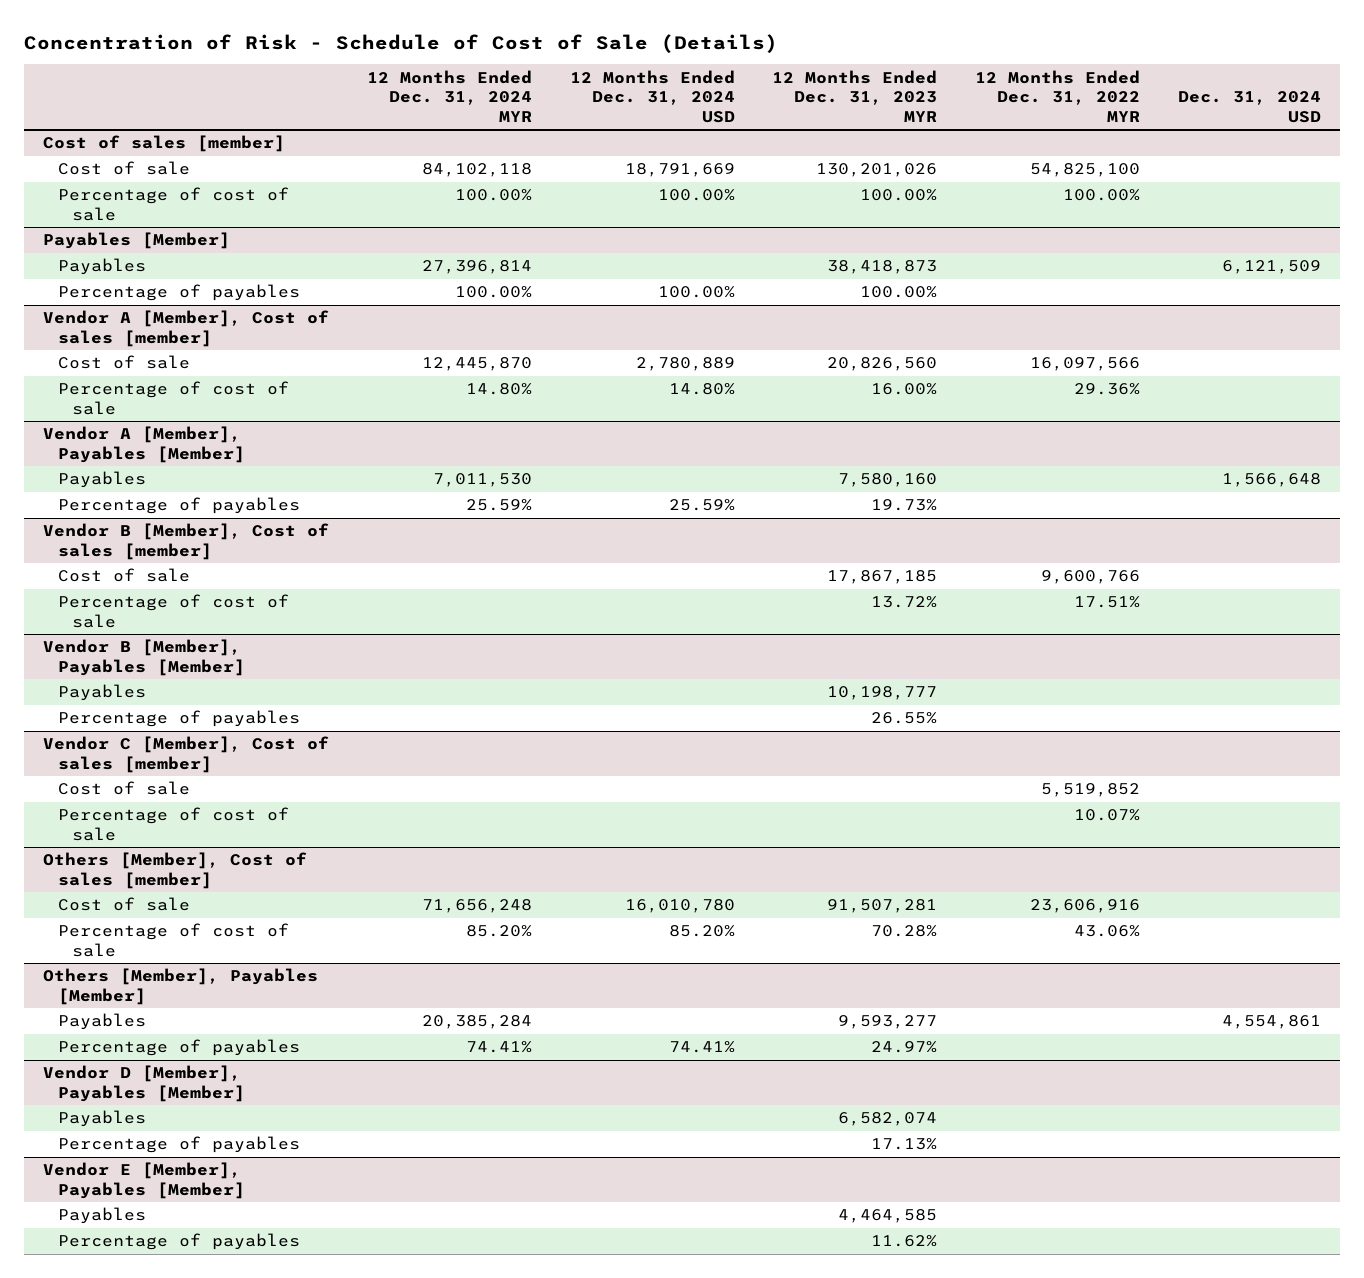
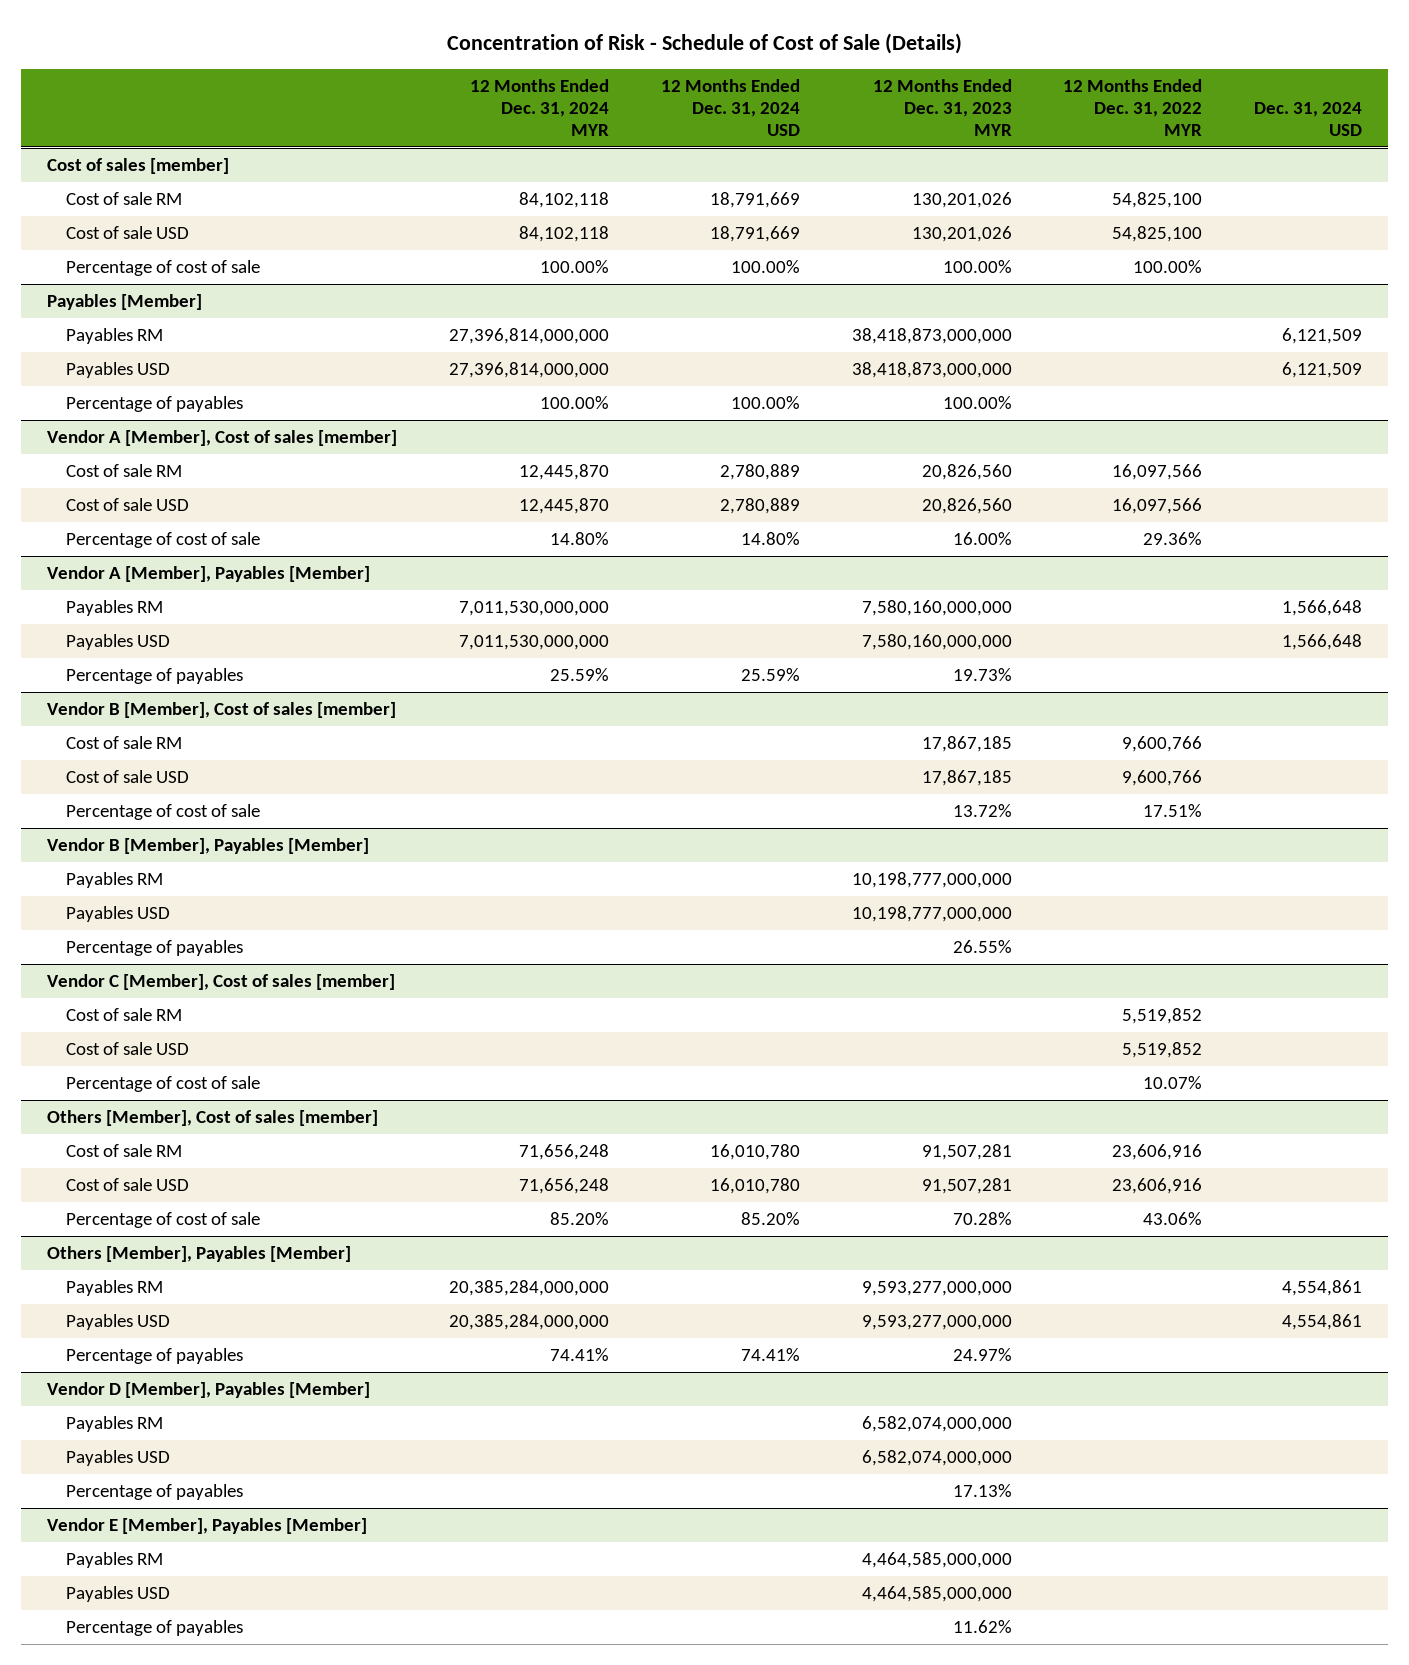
@ Cost of sales [member]
- Cost of sale | 84,102,118 | 18,791,669 | 130,201,026 | 54,825,100 |
+ Cost of sale RM | 84,102,118 | 18,791,669 | 130,201,026 | 54,825,100 |
+ Cost of sale USD | 84,102,118 | 18,791,669 | 130,201,026 | 54,825,100 |
@ Payables [Member]
- Payables | 27,396,814 | | 38,418,873 | | 6,121,509
+ Payables RM | 27,396,814,000,000 | | 38,418,873,000,000 | | 6,121,509
+ Payables USD | 27,396,814,000,000 | | 38,418,873,000,000 | | 6,121,509
@ Vendor A [Member], Cost of sales [member]
- Cost of sale | 12,445,870 | 2,780,889 | 20,826,560 | 16,097,566 |
+ Cost of sale RM | 12,445,870 | 2,780,889 | 20,826,560 | 16,097,566 |
+ Cost of sale USD | 12,445,870 | 2,780,889 | 20,826,560 | 16,097,566 |
@ Vendor A [Member], Payables [Member]
- Payables | 7,011,530 | | 7,580,160 | | 1,566,648
+ Payables RM | 7,011,530,000,000 | | 7,580,160,000,000 | | 1,566,648
+ Payables USD | 7,011,530,000,000 | | 7,580,160,000,000 | | 1,566,648
@ Vendor B [Member], Cost of sales [member]
- Cost of sale | | | 17,867,185 | 9,600,766 |
+ Cost of sale RM | | | 17,867,185 | 9,600,766 |
+ Cost of sale USD | | | 17,867,185 | 9,600,766 |
@ Vendor B [Member], Payables [Member]
- Payables | | | 10,198,777 | |
+ Payables RM | | | 10,198,777,000,000 | |
+ Payables USD | | | 10,198,777,000,000 | |
@ Vendor C [Member], Cost of sales [member]
- Cost of sale | | | | 5,519,852 |
+ Cost of sale RM | | | | 5,519,852 |
+ Cost of sale USD | | | | 5,519,852 |
@ Others [Member], Cost of sales [member]
- Cost of sale | 71,656,248 | 16,010,780 | 91,507,281 | 23,606,916 |
+ Cost of sale RM | 71,656,248 | 16,010,780 | 91,507,281 | 23,606,916 |
+ Cost of sale USD | 71,656,248 | 16,010,780 | 91,507,281 | 23,606,916 |
@ Others [Member], Payables [Member]
- Payables | 20,385,284 | | 9,593,277 | | 4,554,861
+ Payables RM | 20,385,284,000,000 | | 9,593,277,000,000 | | 4,554,861
+ Payables USD | 20,385,284,000,000 | | 9,593,277,000,000 | | 4,554,861
@ Vendor D [Member], Payables [Member]
- Payables | | | 6,582,074 | |
+ Payables RM | | | 6,582,074,000,000 | |
+ Payables USD | | | 6,582,074,000,000 | |
@ Vendor E [Member], Payables [Member]
- Payables | | | 4,464,585 | |
+ Payables RM | | | 4,464,585,000,000 | |
+ Payables USD | | | 4,464,585,000,000 | |

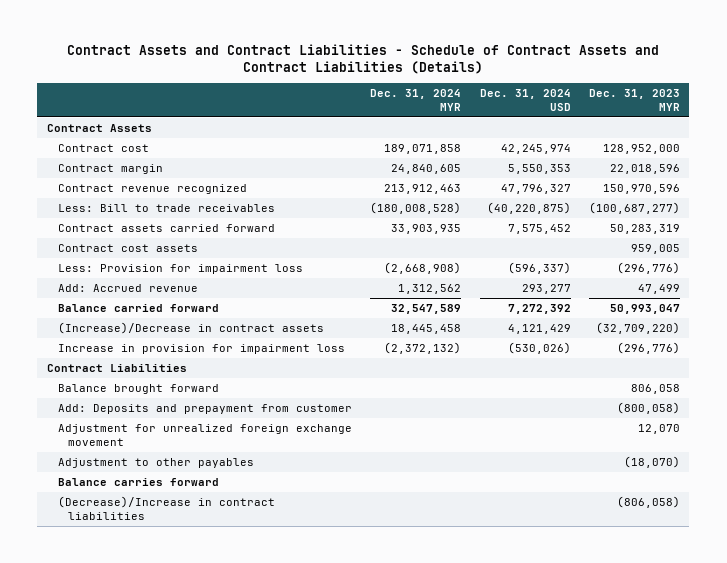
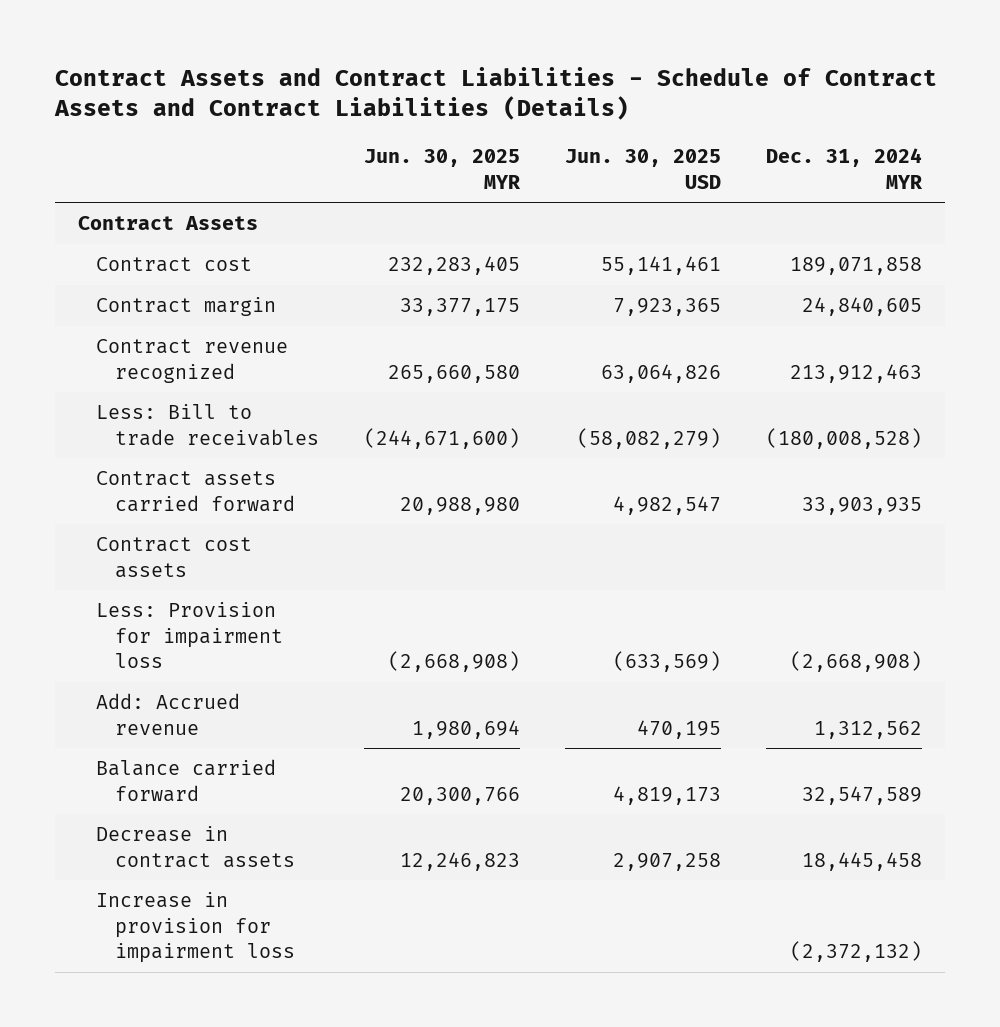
- | Dec. 31, 2024 MYR | Dec. 31, 2024 USD | Dec. 31, 2023 MYR
+ | Jun. 30, 2025 MYR | Jun. 30, 2025 USD | Dec. 31, 2024 MYR
- (Increase)/Decrease in contract assets | 18,445,458 | 4,121,429 | (32,709,220)
+ Decrease in contract assets | 12,246,823 | 2,907,258 | 18,445,458
- Contract Liabilities
- Balance brought forward | | | 806,058
- Add: Deposits and prepayment from customer | | | (800,058)
- Adjustment for unrealized foreign exchange movement | | | 12,070
- Adjustment to other payables | | | (18,070)
- Balance carries forward
- (Decrease)/Increase in contract liabilities | | | (806,058)

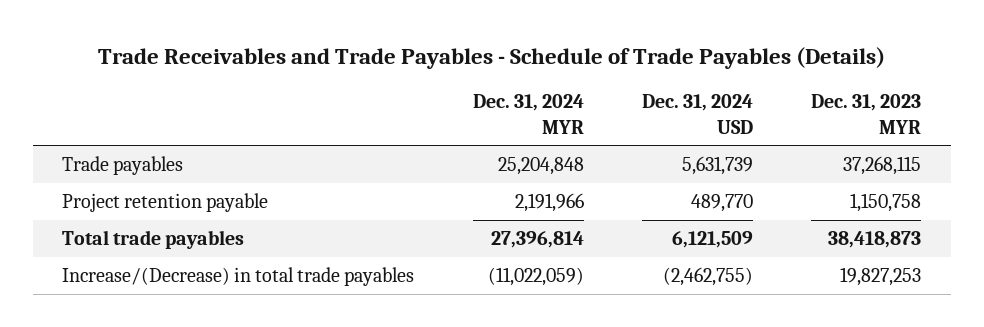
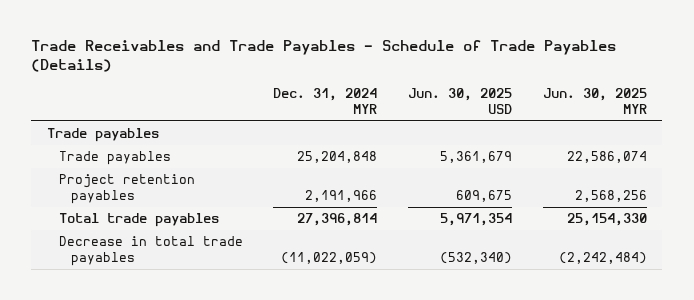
- | Dec. 31, 2024 MYR | Dec. 31, 2024 USD | Dec. 31, 2023 MYR
+ | Dec. 31, 2024 MYR | Jun. 30, 2025 USD | Jun. 30, 2025 MYR
+ Trade payables
- Project retention payable | 2,191,966 | 489,770 | 1,150,758
+ Project retention payables | 2,191,966 | 609,675 | 2,568,256
- Increase/(Decrease) in total trade payables | (11,022,059) | (2,462,755) | 19,827,253
+ Decrease in total trade payables | (11,022,059) | (532,340) | (2,242,484)

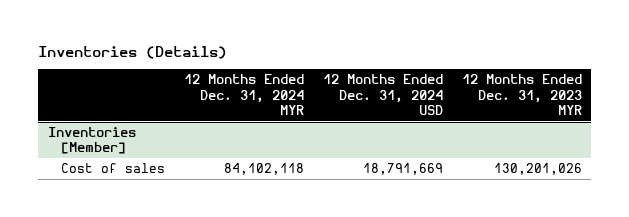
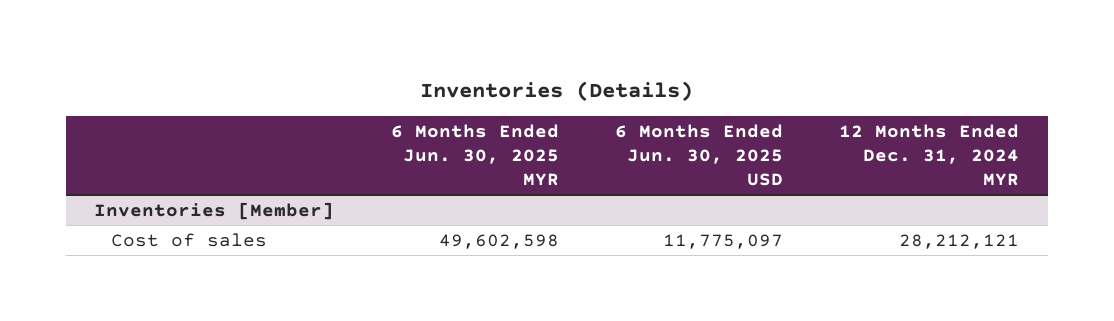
- | 12 Months Ended Dec. 31, 2024 MYR | 12 Months Ended Dec. 31, 2024 USD | 12 Months Ended Dec. 31, 2023 MYR
+ | 6 Months Ended Jun. 30, 2025 MYR | 6 Months Ended Jun. 30, 2025 USD | 12 Months Ended Dec. 31, 2024 MYR
@ Inventories [Member]
- Cost of sales | 84,102,118 | 18,791,669 | 130,201,026
+ Cost of sales | 49,602,598 | 11,775,097 | 28,212,121

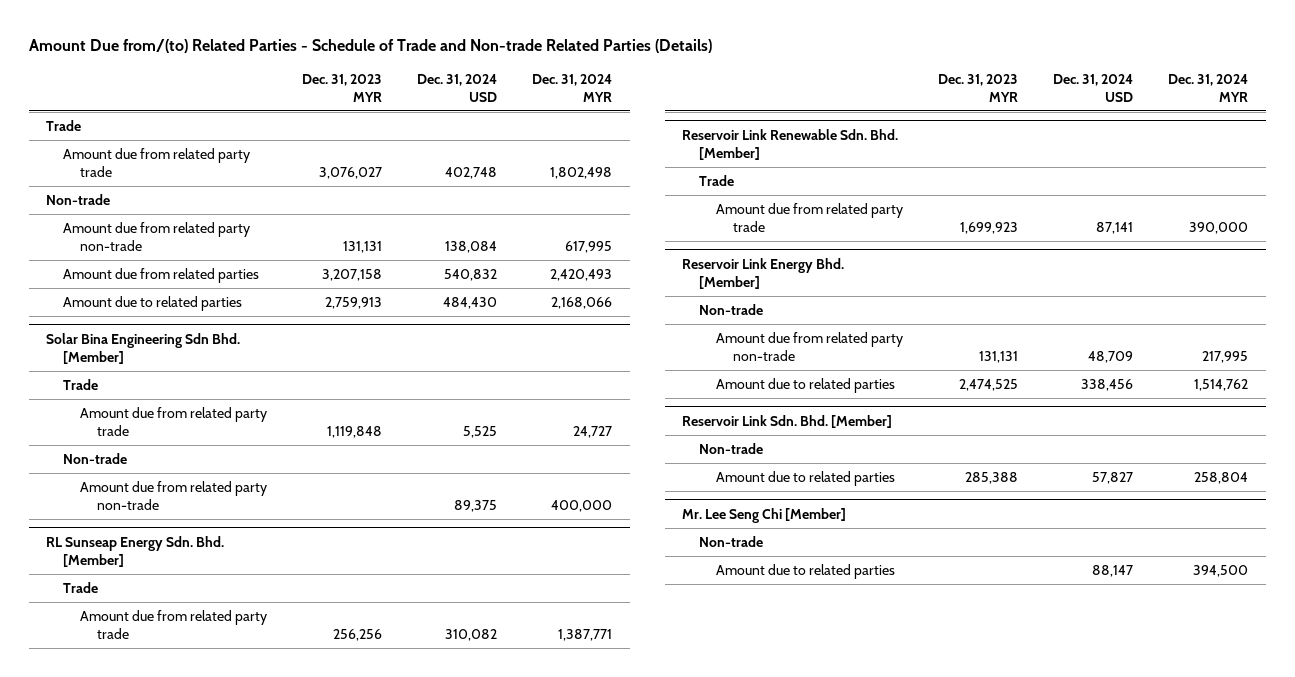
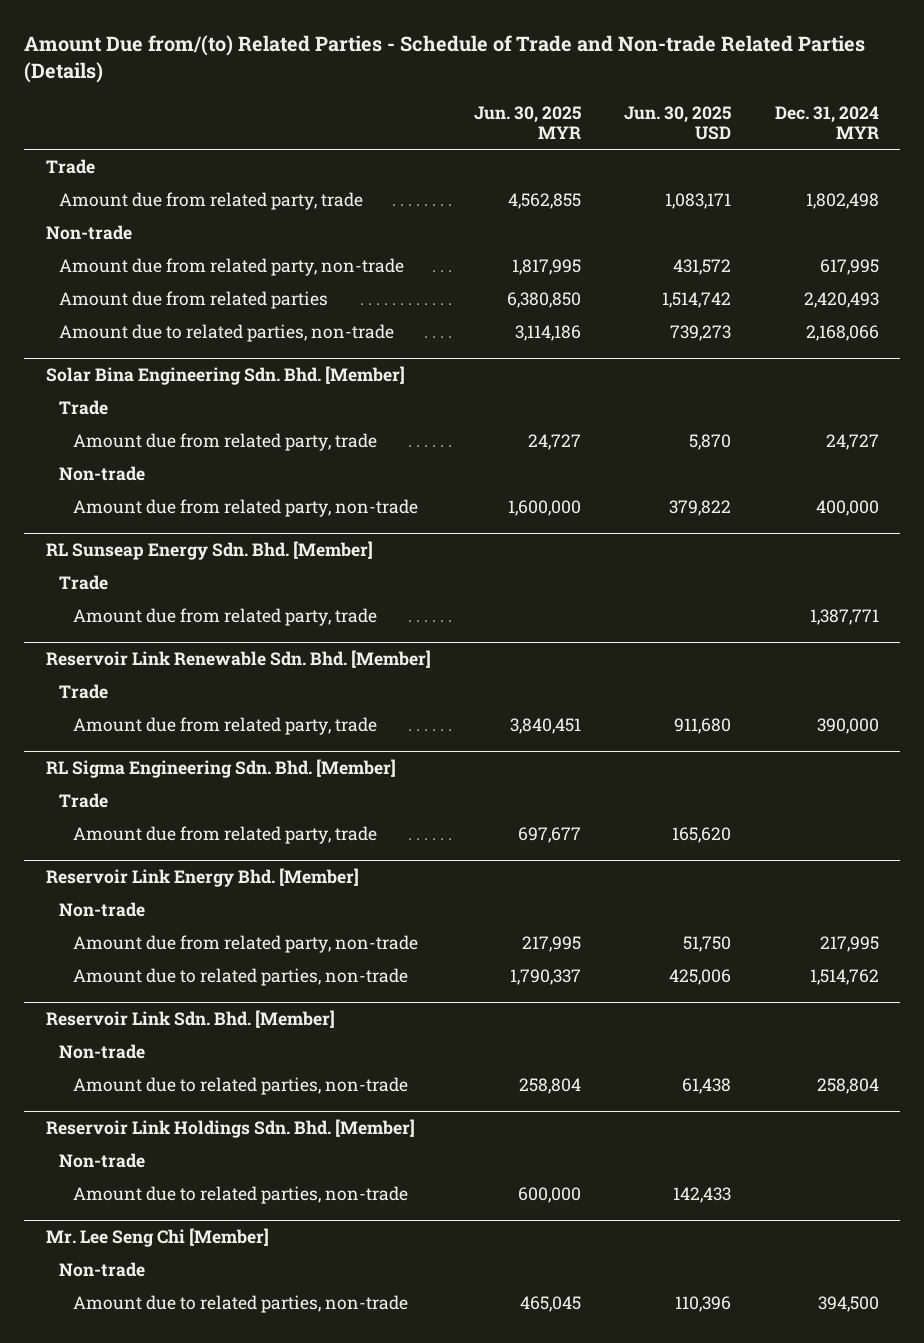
- | Dec. 31, 2023 MYR | Dec. 31, 2024 USD | Dec. 31, 2024 MYR
+ | Jun. 30, 2025 MYR | Jun. 30, 2025 USD | Dec. 31, 2024 MYR
- Amount due from related party trade | 3,076,027 | 402,748 | 1,802,498
+ Amount due from related party, trade | 4,562,855 | 1,083,171 | 1,802,498
- Amount due from related party non-trade | 131,131 | 138,084 | 617,995
+ Amount due from related party, non-trade | 1,817,995 | 431,572 | 617,995
- Amount due to related parties | 2,759,913 | 484,430 | 2,168,066
- Solar Bina Engineering Sdn Bhd. [Member]
+ Amount due to related parties, non-trade | 3,114,186 | 739,273 | 2,168,066
+ Solar Bina Engineering Sdn. Bhd. [Member]
- Amount due from related party trade | 1,119,848 | 5,525 | 24,727
+ Amount due from related party, trade | 24,727 | 5,870 | 24,727
- Amount due from related party non-trade | | 89,375 | 400,000
+ Amount due from related party, non-trade | 1,600,000 | 379,822 | 400,000
@ RL Sunseap Energy Sdn. Bhd. [Member]
- Amount due from related party trade | 256,256 | 310,082 | 1,387,771
+ Amount due from related party, trade | | | 1,387,771
@ Reservoir Link Renewable Sdn. Bhd. [Member]
- Amount due from related party trade | 1,699,923 | 87,141 | 390,000
+ Amount due from related party, trade | 3,840,451 | 911,680 | 390,000
+ RL Sigma Engineering Sdn. Bhd. [Member]
+ Trade
+ Amount due from related party, trade | 697,677 | 165,620 |
@ Reservoir Link Energy Bhd. [Member]
- Amount due from related party non-trade | 131,131 | 48,709 | 217,995
- Amount due to related parties | 2,474,525 | 338,456 | 1,514,762
+ Amount due from related party, non-trade | 217,995 | 51,750 | 217,995
+ Amount due to related parties, non-trade | 1,790,337 | 425,006 | 1,514,762
@ Reservoir Link Sdn. Bhd. [Member]
- Amount due to related parties | 285,388 | 57,827 | 258,804
+ Amount due to related parties, non-trade | 258,804 | 61,438 | 258,804
+ Reservoir Link Holdings Sdn. Bhd. [Member]
+ Non-trade
+ Amount due to related parties, non-trade | 600,000 | 142,433 |
@ Mr. Lee Seng Chi [Member]
- Amount due to related parties | | 88,147 | 394,500
+ Amount due to related parties, non-trade | 465,045 | 110,396 | 394,500

